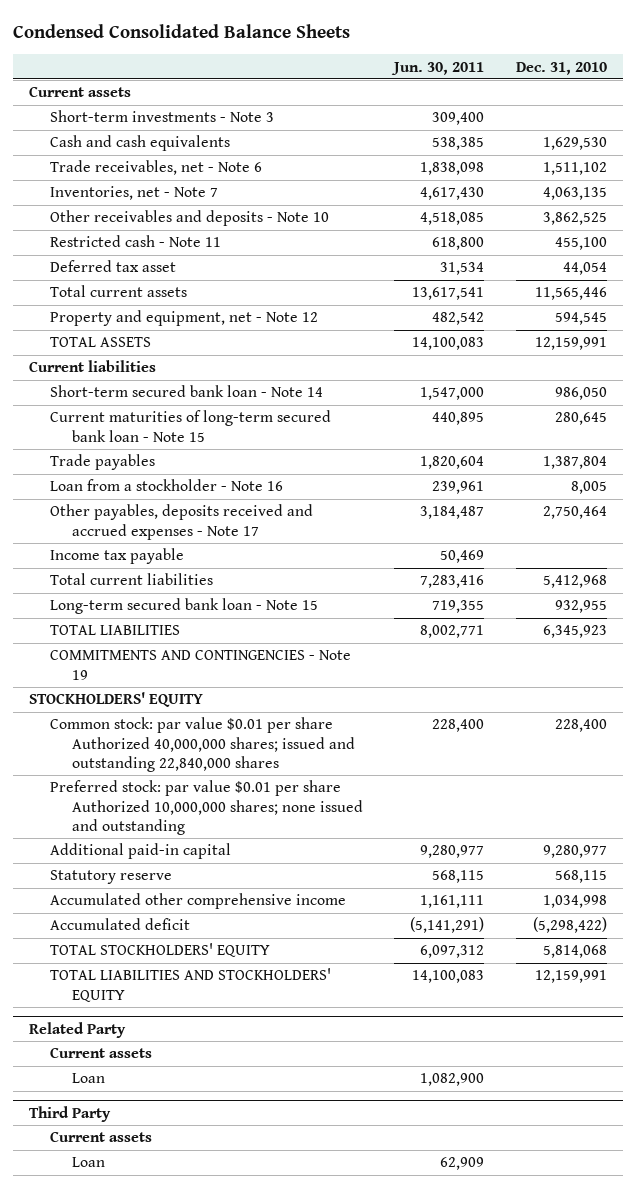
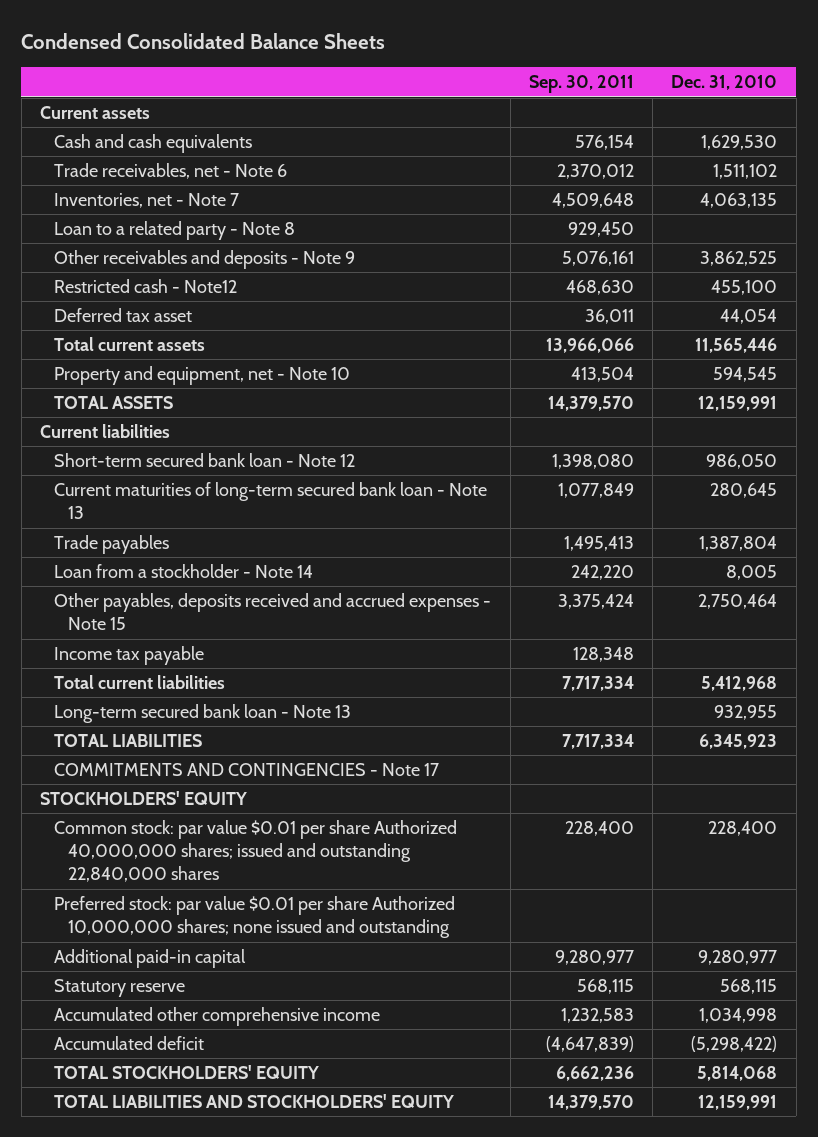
- | Jun. 30, 2011 | Dec. 31, 2010
+ | Sep. 30, 2011 | Dec. 31, 2010
- Short-term investments - Note 3 | 309,400 |
- Other receivables and deposits - Note 10 | 4,518,085 | 3,862,525
- Restricted cash - Note 11 | 618,800 | 455,100
+ Loan to a related party - Note 8 | 929,450 |
+ Other receivables and deposits - Note 9 | 5,076,161 | 3,862,525
+ Restricted cash - Note12 | 468,630 | 455,100
- Property and equipment, net - Note 12 | 482,542 | 594,545
+ Property and equipment, net - Note 10 | 413,504 | 594,545
- Short-term secured bank loan - Note 14 | 1,547,000 | 986,050
- Current maturities of long-term secured bank loan - Note 15 | 440,895 | 280,645
+ Short-term secured bank loan - Note 12 | 1,398,080 | 986,050
+ Current maturities of long-term secured bank loan - Note 13 | 1,077,849 | 280,645
- Loan from a stockholder - Note 16 | 239,961 | 8,005
- Other payables, deposits received and accrued expenses - Note 17 | 3,184,487 | 2,750,464
+ Loan from a stockholder - Note 14 | 242,220 | 8,005
+ Other payables, deposits received and accrued expenses - Note 15 | 3,375,424 | 2,750,464
- Long-term secured bank loan - Note 15 | 719,355 | 932,955
+ Long-term secured bank loan - Note 13 | | 932,955
- COMMITMENTS AND CONTINGENCIES - Note 19
+ COMMITMENTS AND CONTINGENCIES - Note 17
- Related Party
- Current assets
- Loan | 1,082,900 |
- Third Party
- Current assets
- Loan | 62,909 |

